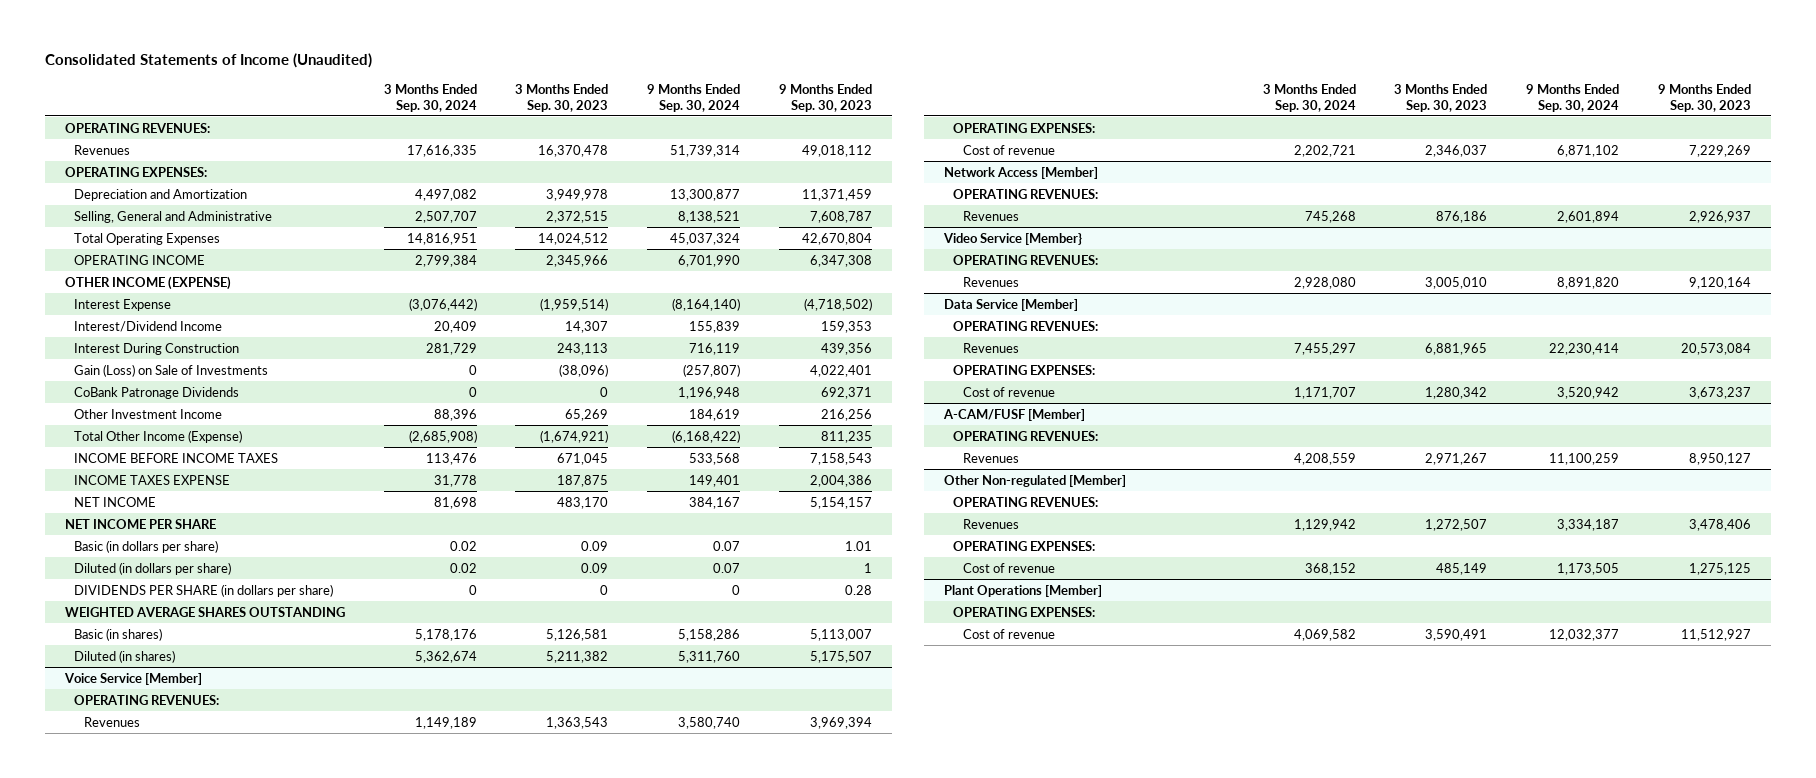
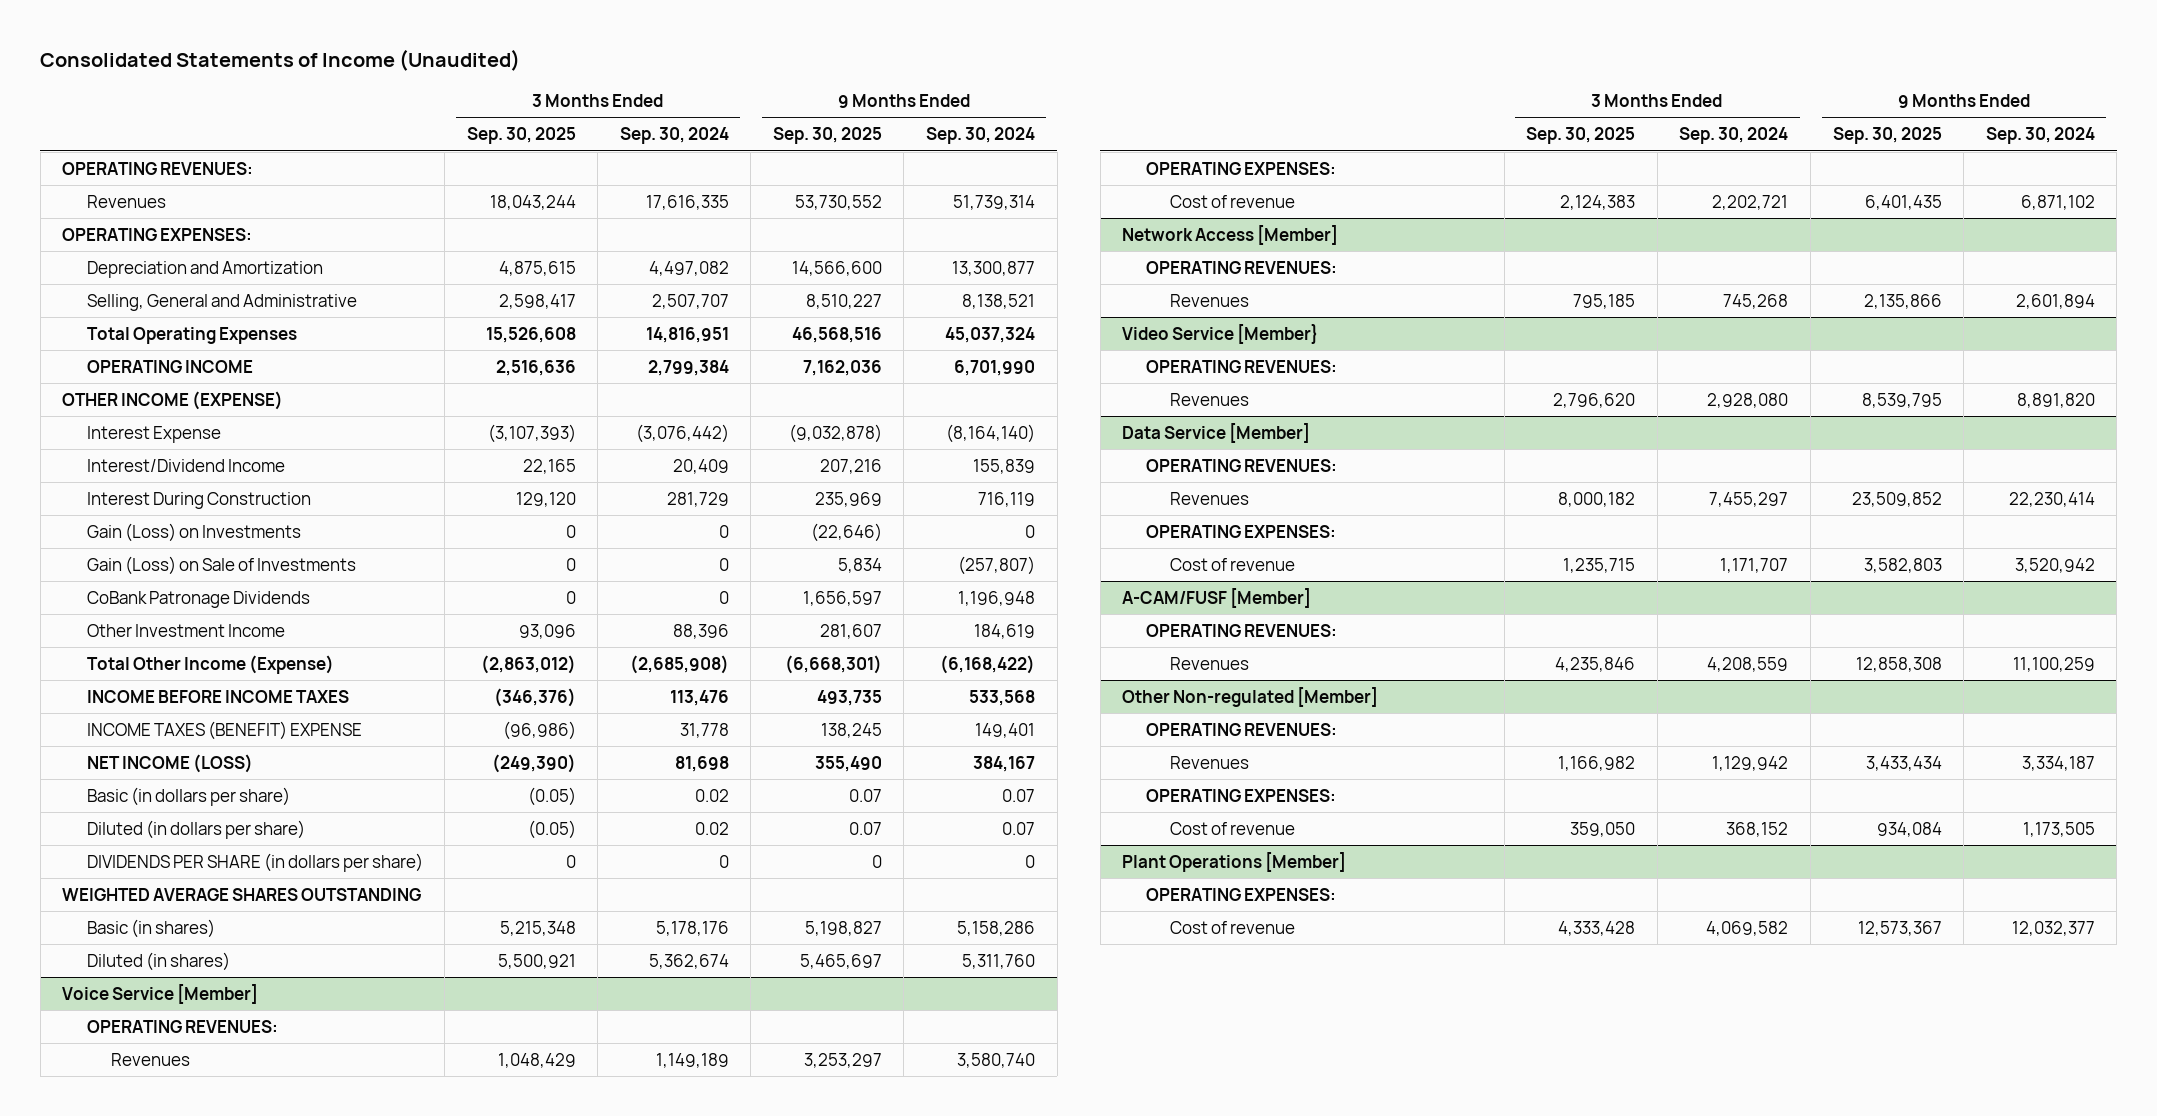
- | 3 Months Ended Sep. 30, 2024 | 3 Months Ended Sep. 30, 2023 | 9 Months Ended Sep. 30, 2024 | 9 Months Ended Sep. 30, 2023
+ | 3 Months Ended Sep. 30, 2025 | 3 Months Ended Sep. 30, 2024 | 9 Months Ended Sep. 30, 2025 | 9 Months Ended Sep. 30, 2024
+ Gain (Loss) on Investments | 0 | 0 | (22,646) | 0
- INCOME TAXES EXPENSE | 31,778 | 187,875 | 149,401 | 2,004,386
- NET INCOME | 81,698 | 483,170 | 384,167 | 5,154,157
- NET INCOME PER SHARE
+ INCOME TAXES (BENEFIT) EXPENSE | (96,986) | 31,778 | 138,245 | 149,401
+ NET INCOME (LOSS) | (249,390) | 81,698 | 355,490 | 384,167

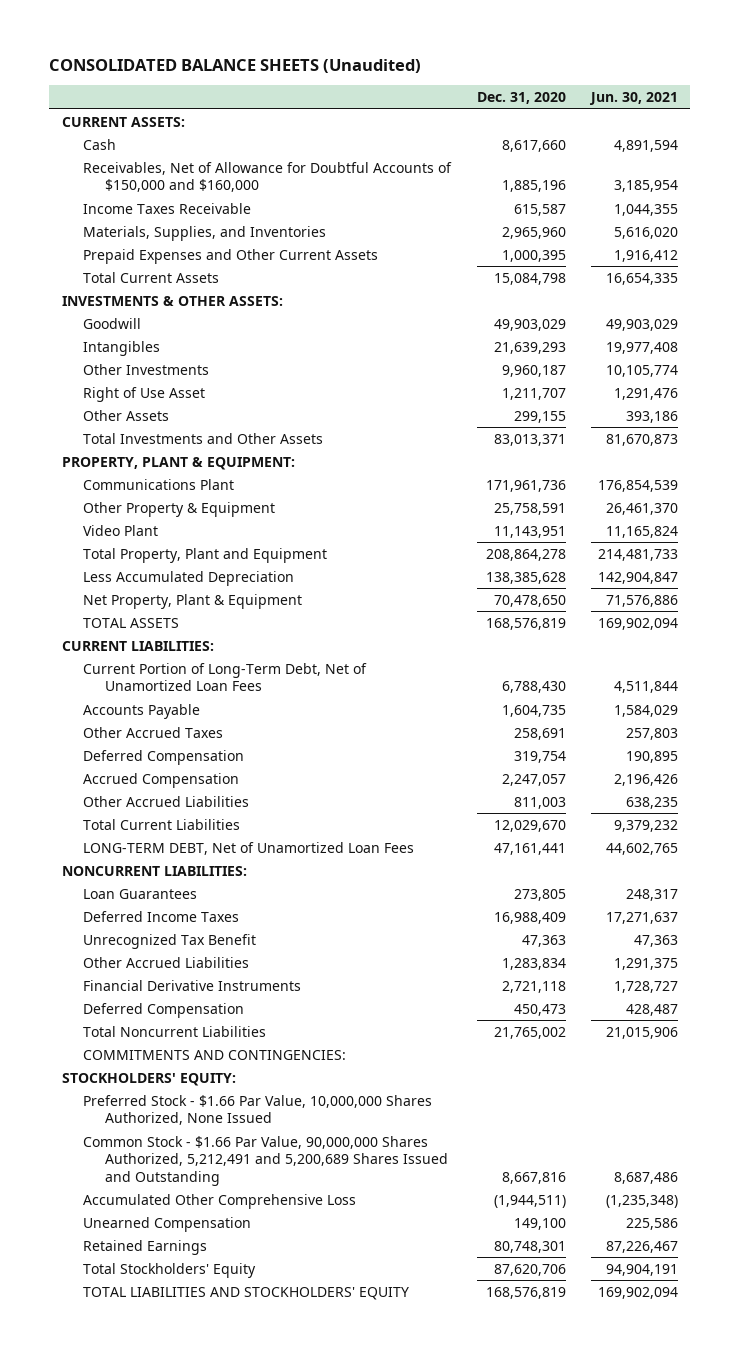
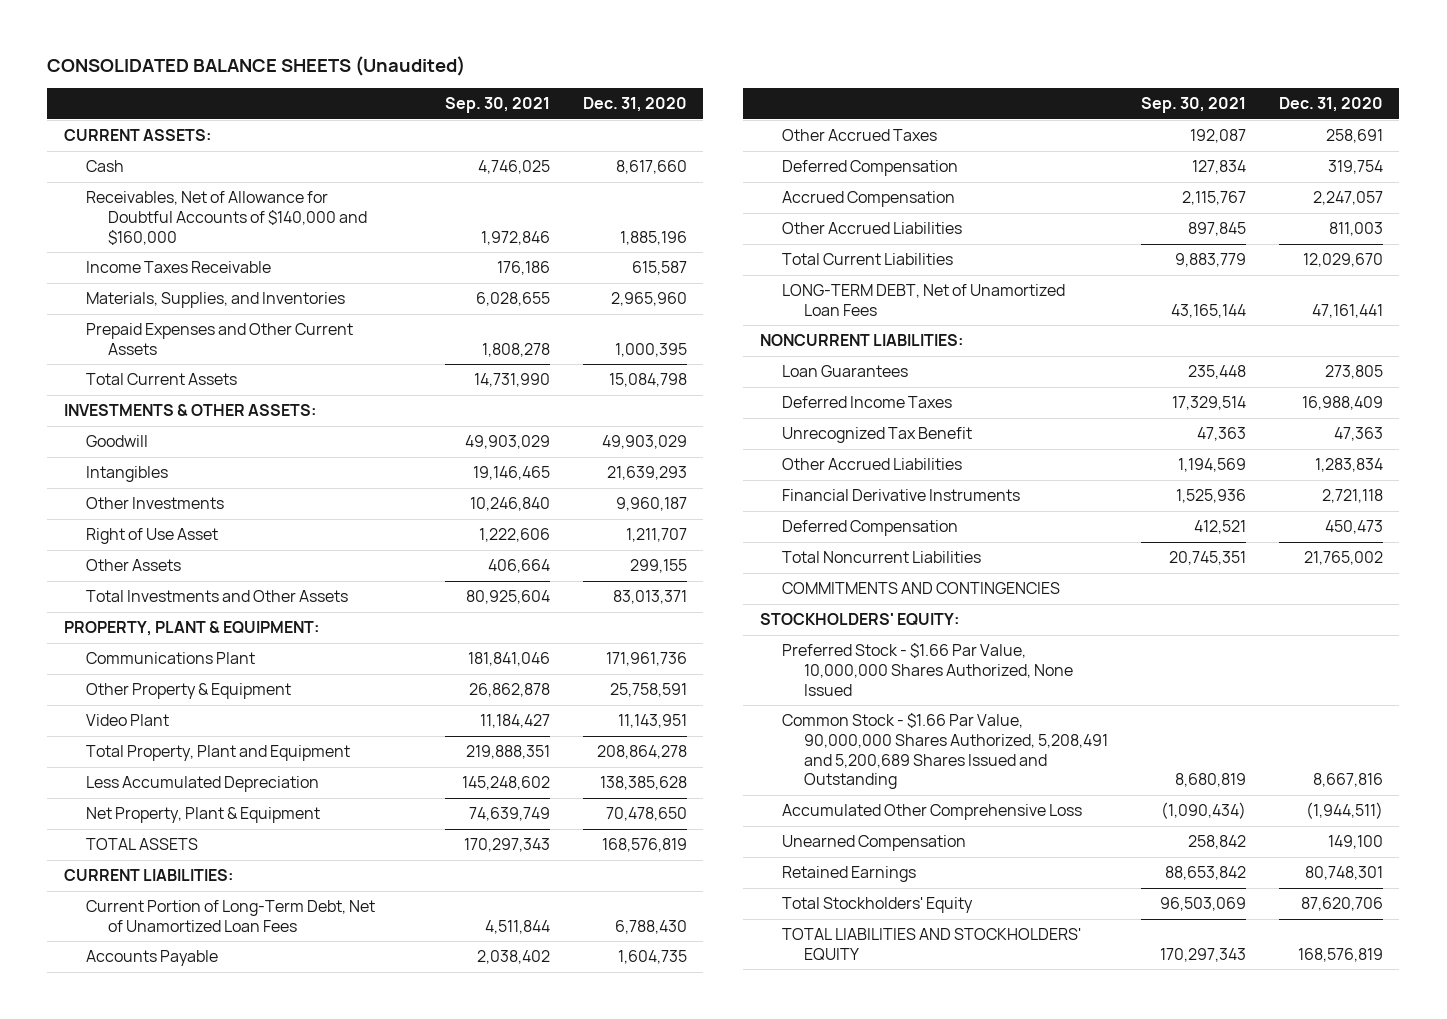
- | Dec. 31, 2020 | Jun. 30, 2021
+ | Sep. 30, 2021 | Dec. 31, 2020
- Receivables, Net of Allowance for Doubtful Accounts of $150,000 and $160,000 | 1,885,196 | 3,185,954
+ Receivables, Net of Allowance for Doubtful Accounts of $140,000 and $160,000 | 1,972,846 | 1,885,196
- COMMITMENTS AND CONTINGENCIES:
+ COMMITMENTS AND CONTINGENCIES
- Common Stock - $1.66 Par Value, 90,000,000 Shares Authorized, 5,212,491 and 5,200,689 Shares Issued and Outstanding | 8,667,816 | 8,687,486
+ Common Stock - $1.66 Par Value, 90,000,000 Shares Authorized, 5,208,491 and 5,200,689 Shares Issued and Outstanding | 8,680,819 | 8,667,816

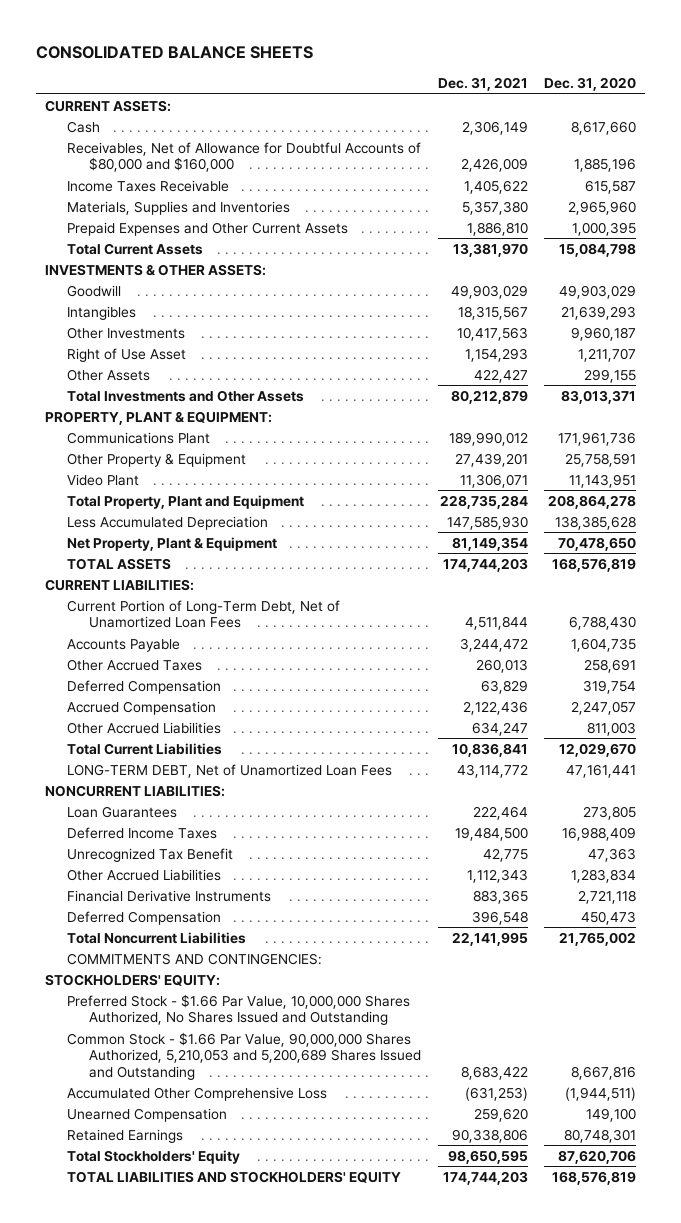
- CONSOLIDATED BALANCE SHEETS (Unaudited)
+ CONSOLIDATED BALANCE SHEETS
- | Sep. 30, 2021 | Dec. 31, 2020
+ | Dec. 31, 2021 | Dec. 31, 2020
- Receivables, Net of Allowance for Doubtful Accounts of $140,000 and $160,000 | 1,972,846 | 1,885,196
+ Receivables, Net of Allowance for Doubtful Accounts of $80,000 and $160,000 | 2,426,009 | 1,885,196
- Materials, Supplies, and Inventories | 6,028,655 | 2,965,960
+ Materials, Supplies and Inventories | 5,357,380 | 2,965,960
- COMMITMENTS AND CONTINGENCIES
+ COMMITMENTS AND CONTINGENCIES:
- Preferred Stock - $1.66 Par Value, 10,000,000 Shares Authorized, None Issued
- Common Stock - $1.66 Par Value, 90,000,000 Shares Authorized, 5,208,491 and 5,200,689 Shares Issued and Outstanding | 8,680,819 | 8,667,816
+ Preferred Stock - $1.66 Par Value, 10,000,000 Shares Authorized, No Shares Issued and Outstanding
+ Common Stock - $1.66 Par Value, 90,000,000 Shares Authorized, 5,210,053 and 5,200,689 Shares Issued and Outstanding | 8,683,422 | 8,667,816

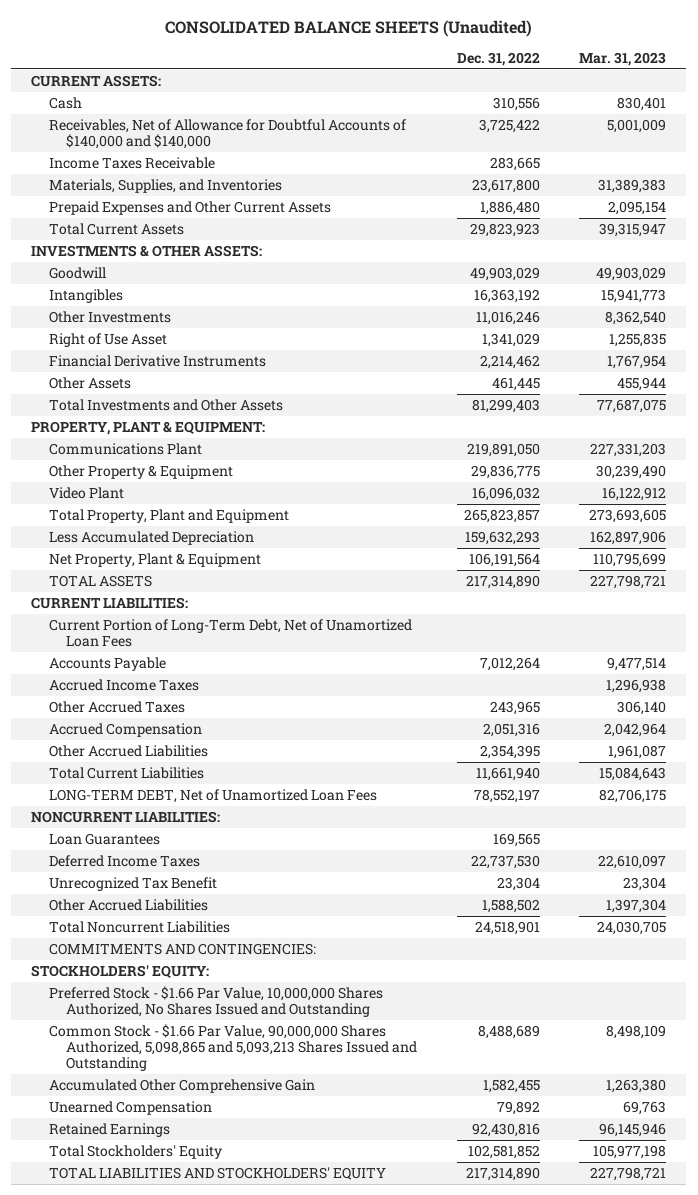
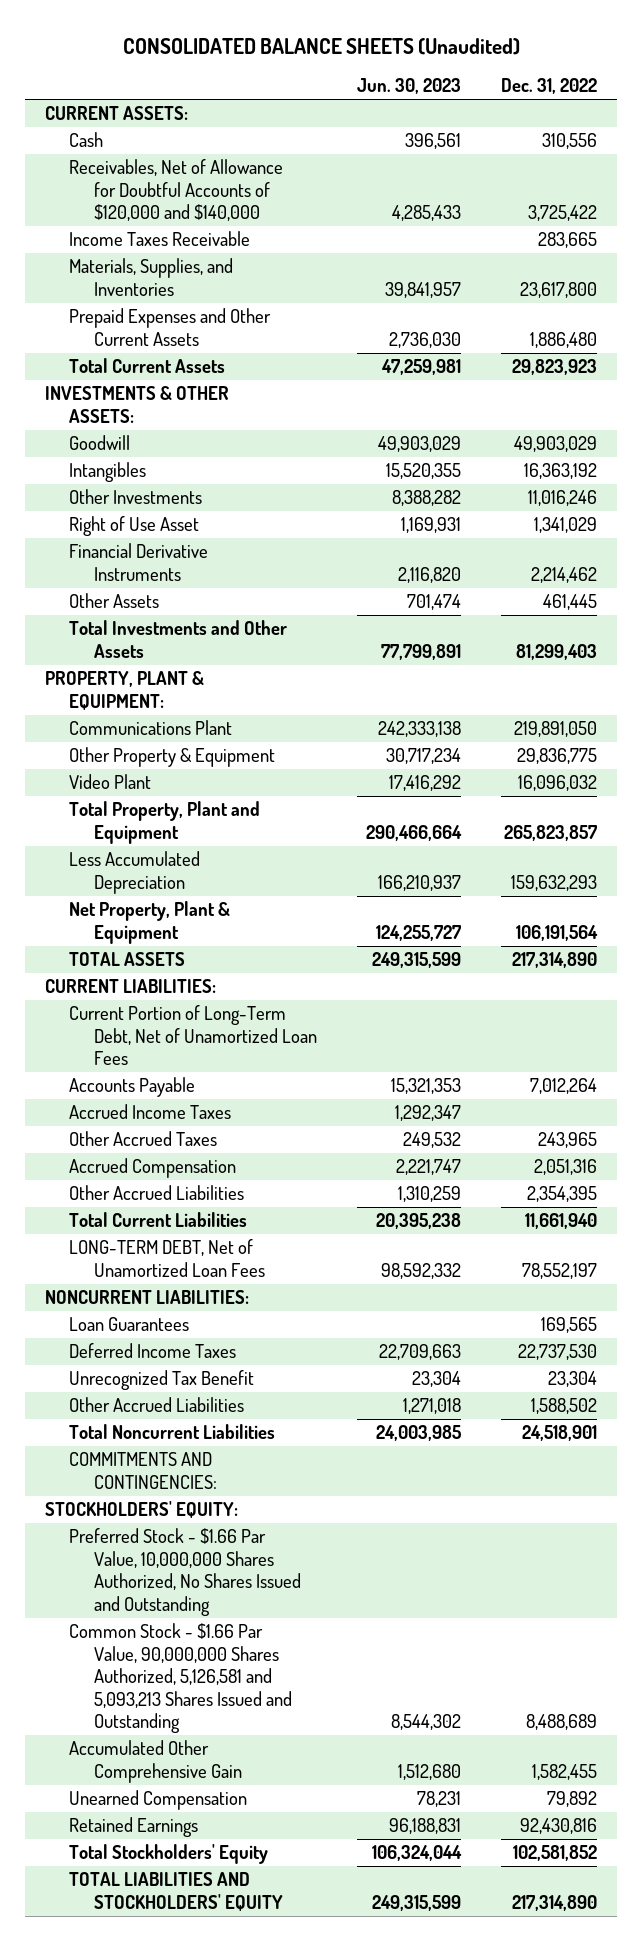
- | Dec. 31, 2022 | Mar. 31, 2023
+ | Jun. 30, 2023 | Dec. 31, 2022
- Receivables, Net of Allowance for Doubtful Accounts of $140,000 and $140,000 | 3,725,422 | 5,001,009
+ Receivables, Net of Allowance for Doubtful Accounts of $120,000 and $140,000 | 4,285,433 | 3,725,422
- Common Stock - $1.66 Par Value, 90,000,000 Shares Authorized, 5,098,865 and 5,093,213 Shares Issued and Outstanding | 8,488,689 | 8,498,109
+ Common Stock - $1.66 Par Value, 90,000,000 Shares Authorized, 5,126,581 and 5,093,213 Shares Issued and Outstanding | 8,544,302 | 8,488,689

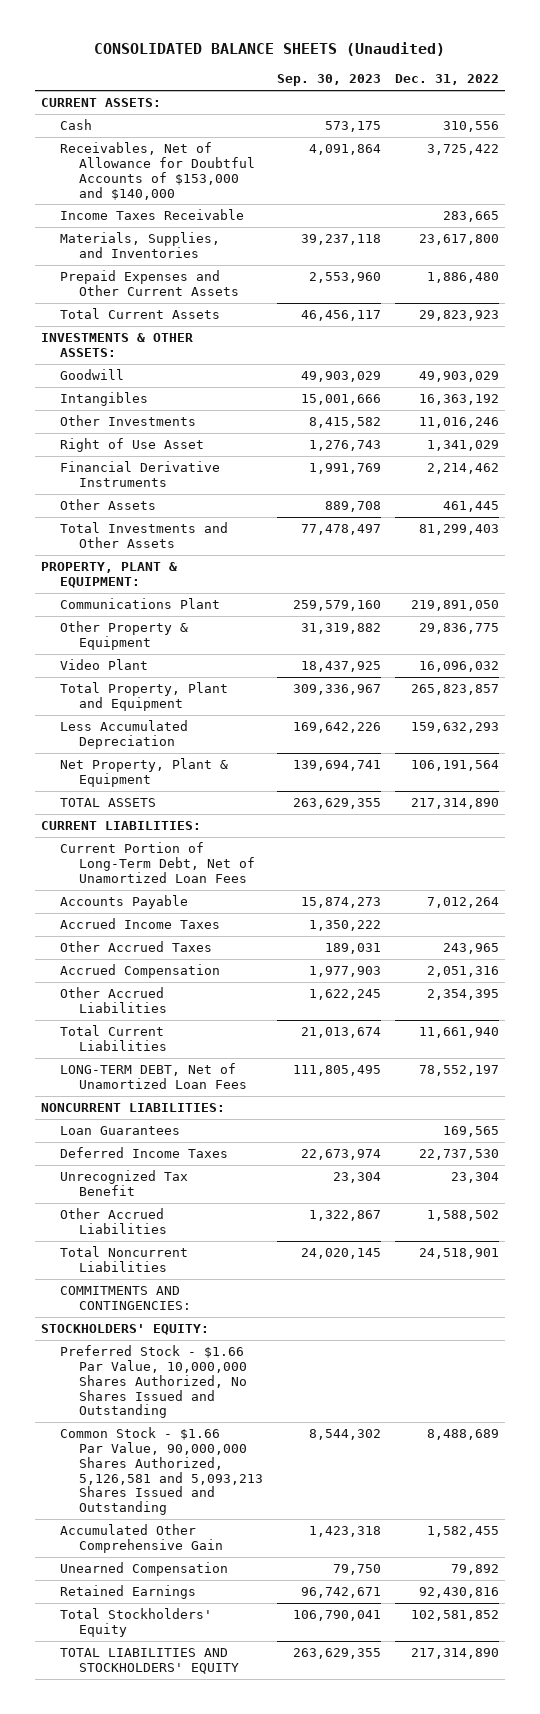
- | Jun. 30, 2023 | Dec. 31, 2022
+ | Sep. 30, 2023 | Dec. 31, 2022
- Receivables, Net of Allowance for Doubtful Accounts of $120,000 and $140,000 | 4,285,433 | 3,725,422
+ Receivables, Net of Allowance for Doubtful Accounts of $153,000 and $140,000 | 4,091,864 | 3,725,422

